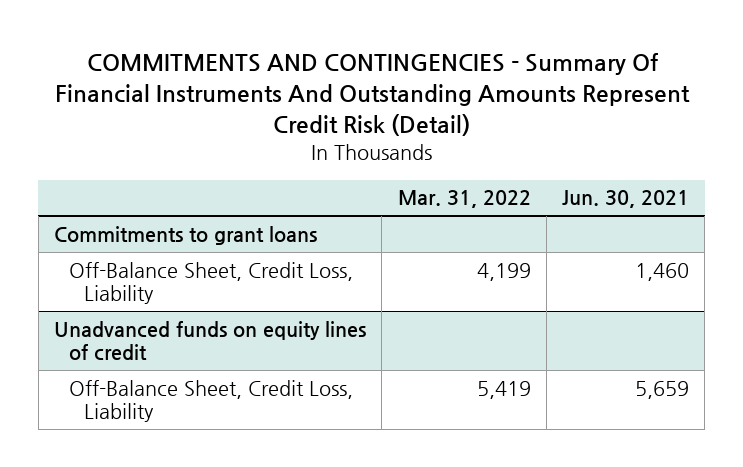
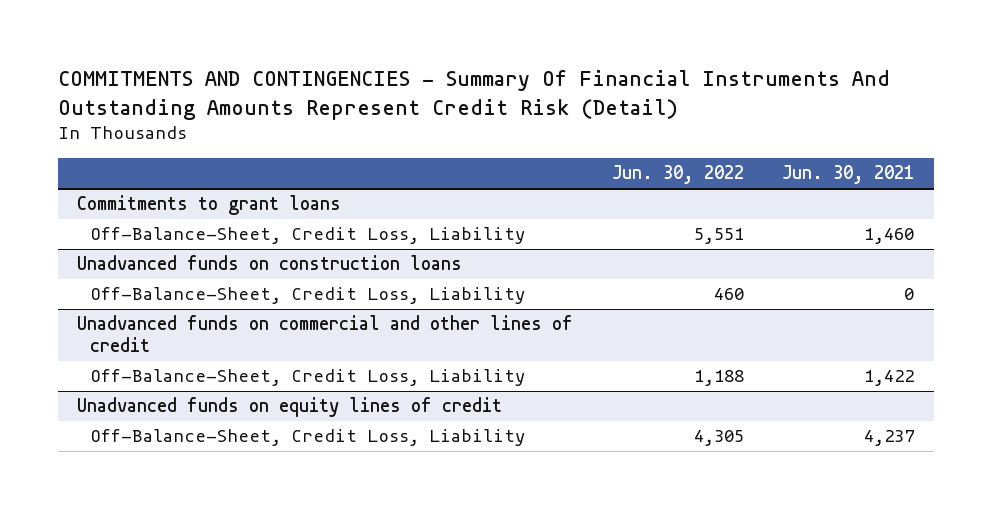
- | Mar. 31, 2022 | Jun. 30, 2021
+ | Jun. 30, 2022 | Jun. 30, 2021
@ Commitments to grant loans
- Off-Balance Sheet, Credit Loss, Liability | 4,199 | 1,460
+ Off-Balance-Sheet, Credit Loss, Liability | 5,551 | 1,460
+ Unadvanced funds on construction loans
+ Off-Balance-Sheet, Credit Loss, Liability | 460 | 0
+ Unadvanced funds on commercial and other lines of credit
+ Off-Balance-Sheet, Credit Loss, Liability | 1,188 | 1,422
@ Unadvanced funds on equity lines of credit
- Off-Balance Sheet, Credit Loss, Liability | 5,419 | 5,659
+ Off-Balance-Sheet, Credit Loss, Liability | 4,305 | 4,237

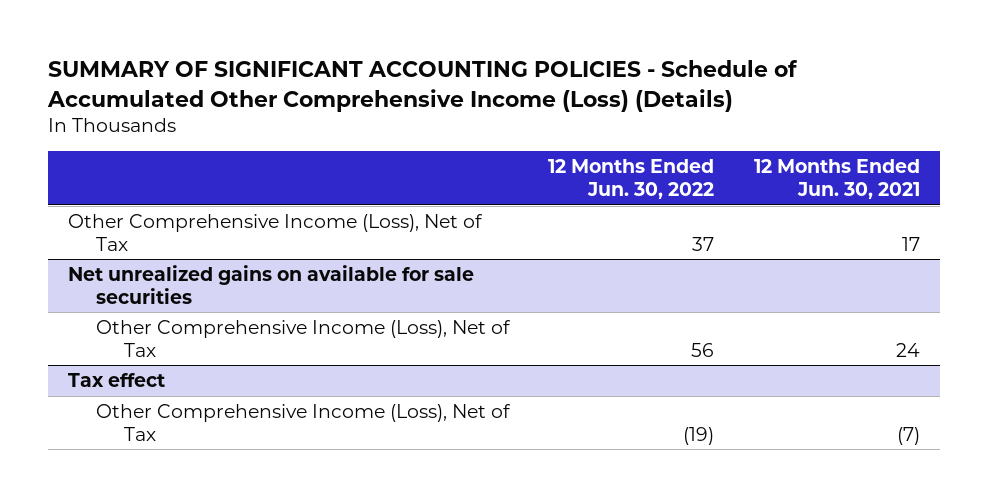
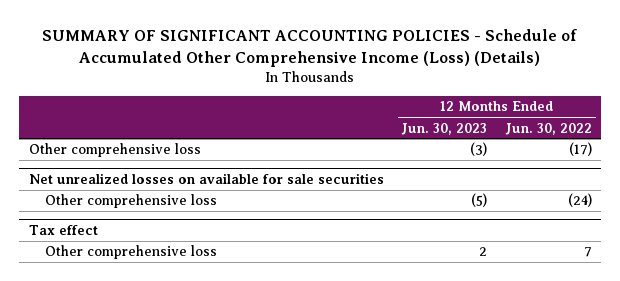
- | 12 Months Ended Jun. 30, 2022 | 12 Months Ended Jun. 30, 2021
+ | 12 Months Ended Jun. 30, 2023 | 12 Months Ended Jun. 30, 2022
- Other Comprehensive Income (Loss), Net of Tax | 37 | 17
- Net unrealized gains on available for sale securities
- Other Comprehensive Income (Loss), Net of Tax | 56 | 24
+ Other comprehensive loss | (3) | (17)
+ Net unrealized losses on available for sale securities
+ Other comprehensive loss | (5) | (24)
@ Tax effect
- Other Comprehensive Income (Loss), Net of Tax | (19) | (7)
+ Other comprehensive loss | 2 | 7

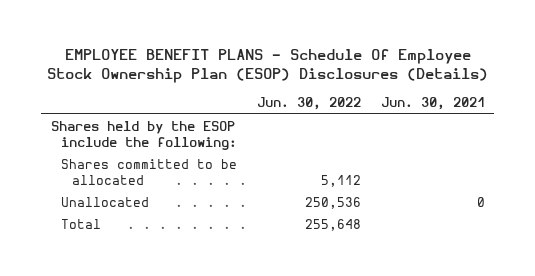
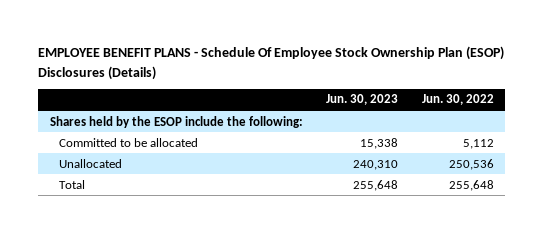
- | Jun. 30, 2022 | Jun. 30, 2021
+ | Jun. 30, 2023 | Jun. 30, 2022
- Shares committed to be allocated | 5,112 |
+ Committed to be allocated | 15,338 | 5,112

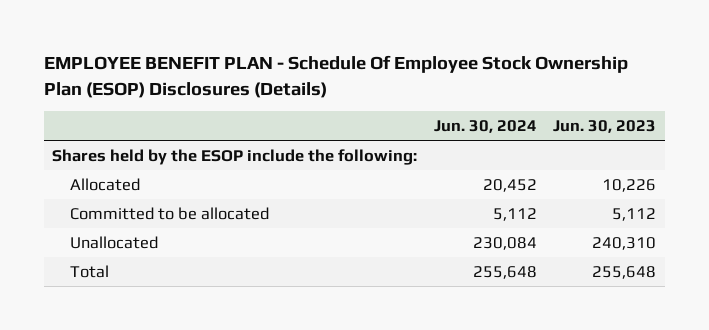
- EMPLOYEE BENEFIT PLANS - Schedule Of Employee Stock Ownership Plan (ESOP) Disclosures (Details)
+ EMPLOYEE BENEFIT PLAN - Schedule Of Employee Stock Ownership Plan (ESOP) Disclosures (Details)
- | Jun. 30, 2023 | Jun. 30, 2022
+ | Jun. 30, 2024 | Jun. 30, 2023
- Committed to be allocated | 15,338 | 5,112
+ Allocated | 20,452 | 10,226
+ Committed to be allocated | 5,112 | 5,112

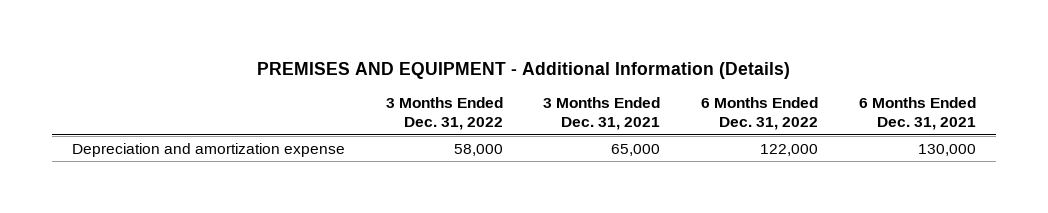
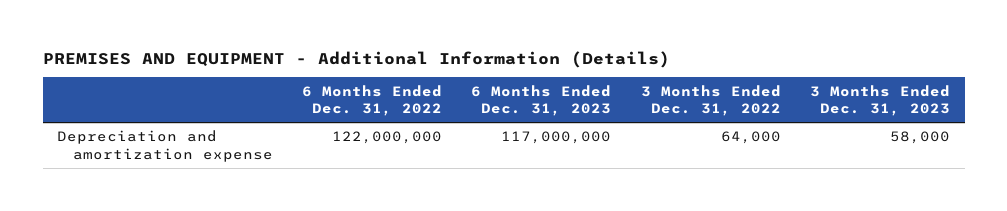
- | 3 Months Ended Dec. 31, 2022 | 3 Months Ended Dec. 31, 2021 | 6 Months Ended Dec. 31, 2022 | 6 Months Ended Dec. 31, 2021
+ | 6 Months Ended Dec. 31, 2022 | 6 Months Ended Dec. 31, 2023 | 3 Months Ended Dec. 31, 2022 | 3 Months Ended Dec. 31, 2023
- Depreciation and amortization expense | 58,000 | 65,000 | 122,000 | 130,000
+ Depreciation and amortization expense | 122,000,000 | 117,000,000 | 64,000 | 58,000

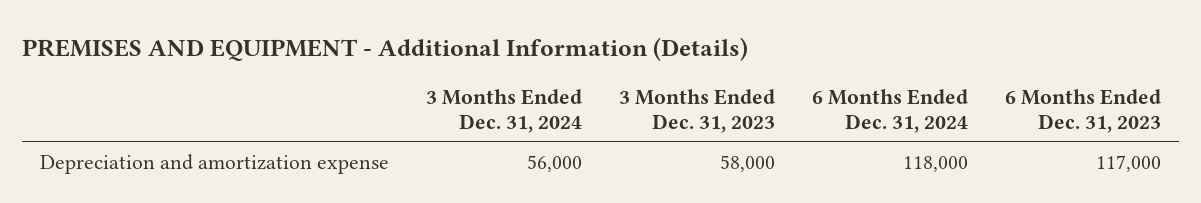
- | 6 Months Ended Dec. 31, 2022 | 6 Months Ended Dec. 31, 2023 | 3 Months Ended Dec. 31, 2022 | 3 Months Ended Dec. 31, 2023
+ | 3 Months Ended Dec. 31, 2024 | 3 Months Ended Dec. 31, 2023 | 6 Months Ended Dec. 31, 2024 | 6 Months Ended Dec. 31, 2023
- Depreciation and amortization expense | 122,000,000 | 117,000,000 | 64,000 | 58,000
+ Depreciation and amortization expense | 56,000 | 58,000 | 118,000 | 117,000

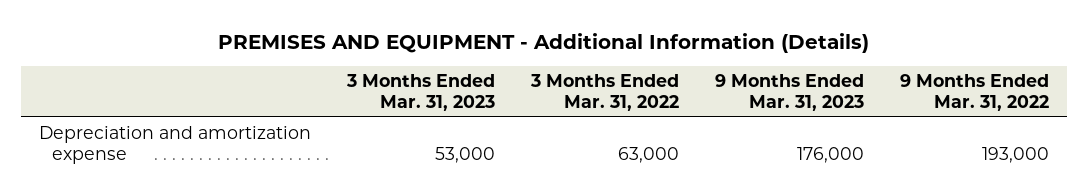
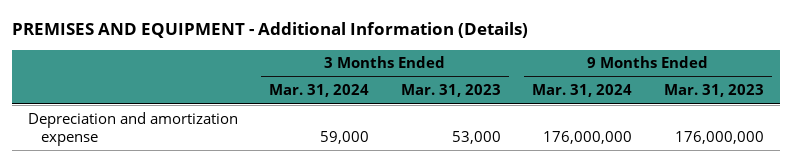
- | 3 Months Ended Mar. 31, 2023 | 3 Months Ended Mar. 31, 2022 | 9 Months Ended Mar. 31, 2023 | 9 Months Ended Mar. 31, 2022
+ | 3 Months Ended Mar. 31, 2024 | 3 Months Ended Mar. 31, 2023 | 9 Months Ended Mar. 31, 2024 | 9 Months Ended Mar. 31, 2023
- Depreciation and amortization expense | 53,000 | 63,000 | 176,000 | 193,000
+ Depreciation and amortization expense | 59,000 | 53,000 | 176,000,000 | 176,000,000

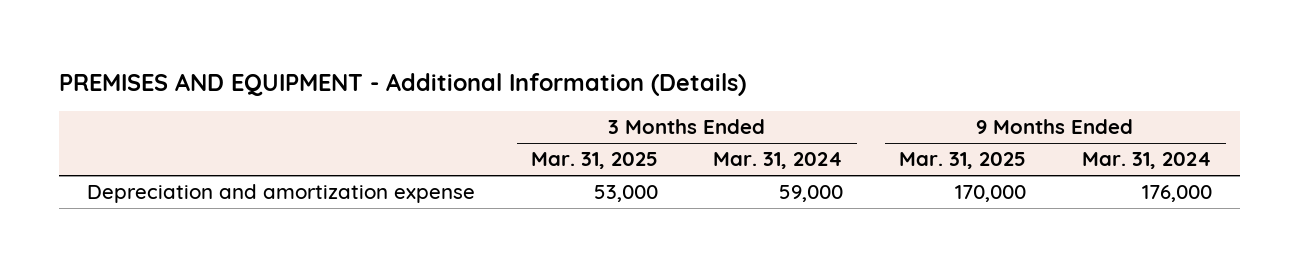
- | 3 Months Ended Mar. 31, 2024 | 3 Months Ended Mar. 31, 2023 | 9 Months Ended Mar. 31, 2024 | 9 Months Ended Mar. 31, 2023
+ | 3 Months Ended Mar. 31, 2025 | 3 Months Ended Mar. 31, 2024 | 9 Months Ended Mar. 31, 2025 | 9 Months Ended Mar. 31, 2024
- Depreciation and amortization expense | 59,000 | 53,000 | 176,000,000 | 176,000,000
+ Depreciation and amortization expense | 53,000 | 59,000 | 170,000 | 176,000

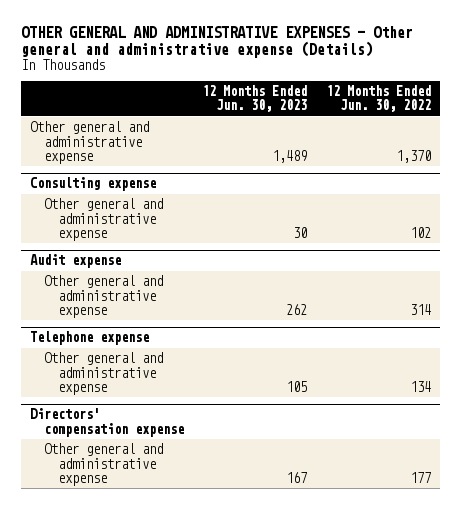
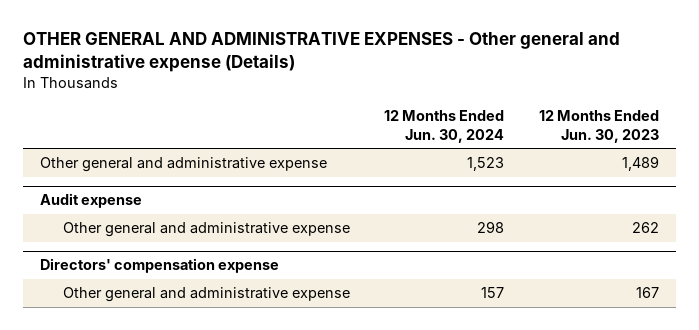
- | 12 Months Ended Jun. 30, 2023 | 12 Months Ended Jun. 30, 2022
+ | 12 Months Ended Jun. 30, 2024 | 12 Months Ended Jun. 30, 2023
- Consulting expense
- Other general and administrative expense | 30 | 102
- Telephone expense
- Other general and administrative expense | 105 | 134

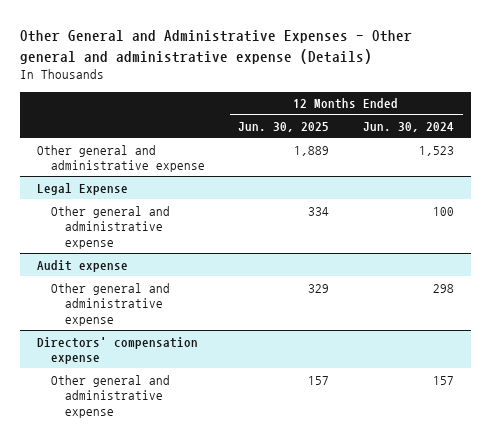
- OTHER GENERAL AND ADMINISTRATIVE EXPENSES - Other general and administrative expense (Details)
+ Other General and Administrative Expenses - Other general and administrative expense (Details)
- | 12 Months Ended Jun. 30, 2024 | 12 Months Ended Jun. 30, 2023
+ | 12 Months Ended Jun. 30, 2025 | 12 Months Ended Jun. 30, 2024
+ Legal Expense
+ Other general and administrative expense | 334 | 100

